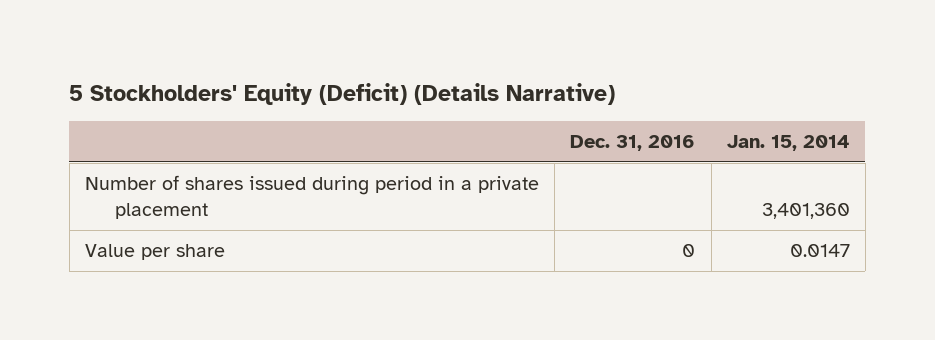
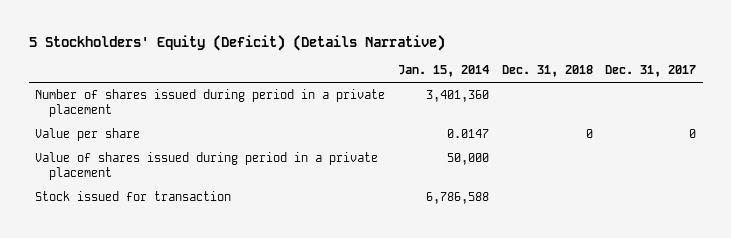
- | Dec. 31, 2016 | Jan. 15, 2014
+ | Jan. 15, 2014 | Dec. 31, 2018 | Dec. 31, 2017
+ Value of shares issued during period in a private placement | 50,000 | |
+ Stock issued for transaction | 6,786,588 | |

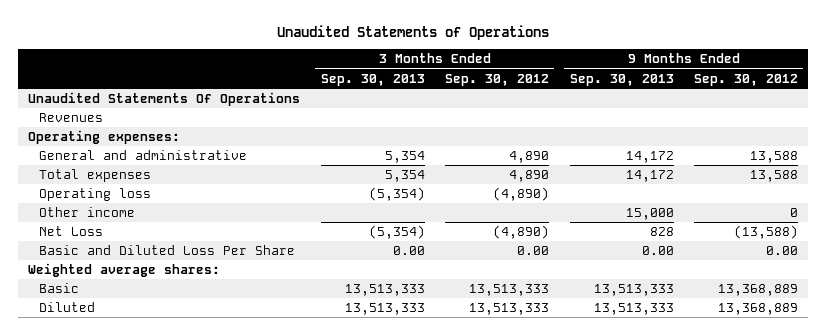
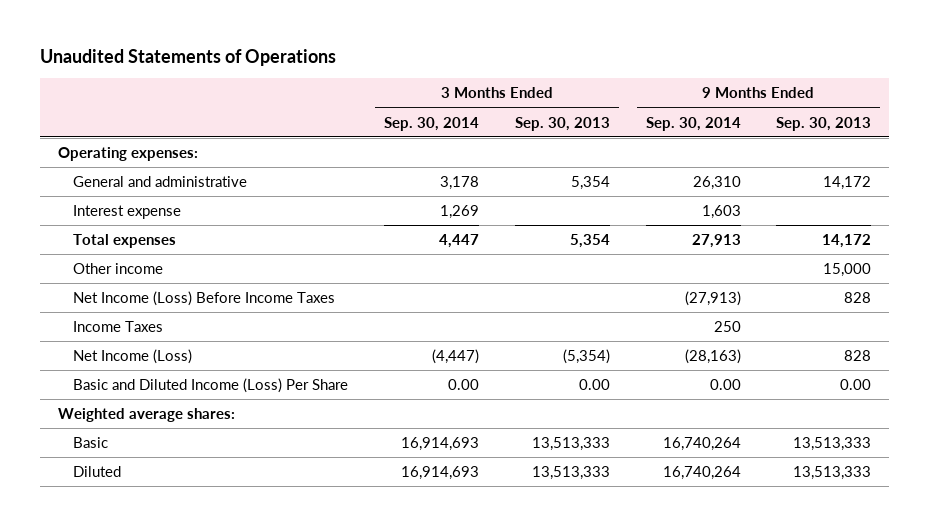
- | 3 Months Ended Sep. 30, 2013 | 3 Months Ended Sep. 30, 2012 | 9 Months Ended Sep. 30, 2013 | 9 Months Ended Sep. 30, 2012
+ | 3 Months Ended Sep. 30, 2014 | 3 Months Ended Sep. 30, 2013 | 9 Months Ended Sep. 30, 2014 | 9 Months Ended Sep. 30, 2013
- Unaudited Statements Of Operations
- Revenues
+ Interest expense | 1,269 | | 1,603 |
- Operating loss | (5,354) | (4,890) | |
- Net Loss | (5,354) | (4,890) | 828 | (13,588)
- Basic and Diluted Loss Per Share | 0.00 | 0.00 | 0.00 | 0.00
+ Net Income (Loss) Before Income Taxes | | | (27,913) | 828
+ Income Taxes | | | 250 |
+ Net Income (Loss) | (4,447) | (5,354) | (28,163) | 828
+ Basic and Diluted Income (Loss) Per Share | 0.00 | 0.00 | 0.00 | 0.00

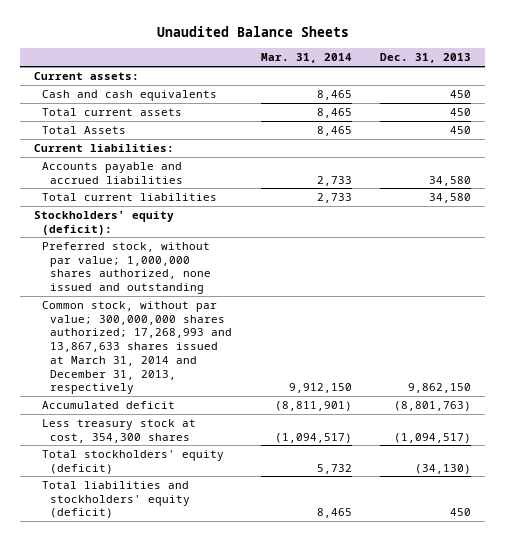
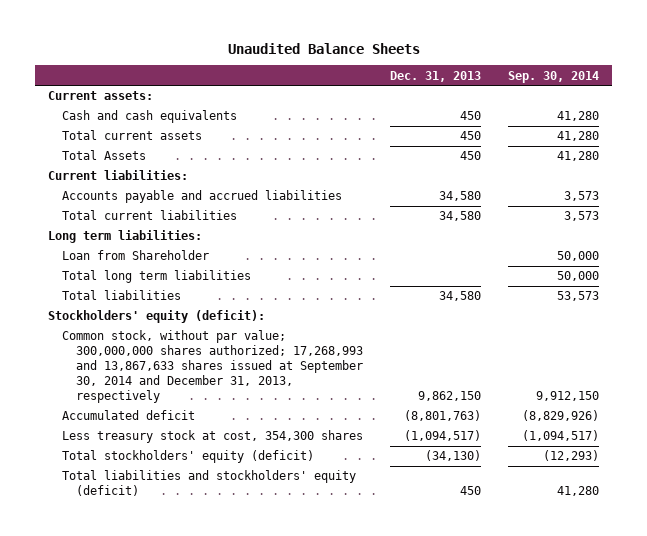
- | Mar. 31, 2014 | Dec. 31, 2013
+ | Dec. 31, 2013 | Sep. 30, 2014
+ Long term liabilities:
+ Loan from Shareholder | | 50,000
+ Total long term liabilities | | 50,000
+ Total liabilities | 34,580 | 53,573
- Preferred stock, without par value; 1,000,000 shares authorized, none issued and outstanding
- Common stock, without par value; 300,000,000 shares authorized; 17,268,993 and 13,867,633 shares issued at March 31, 2014 and December 31, 2013, respectively | 9,912,150 | 9,862,150
+ Common stock, without par value; 300,000,000 shares authorized; 17,268,993 and 13,867,633 shares issued at September 30, 2014 and December 31, 2013, respectively | 9,862,150 | 9,912,150

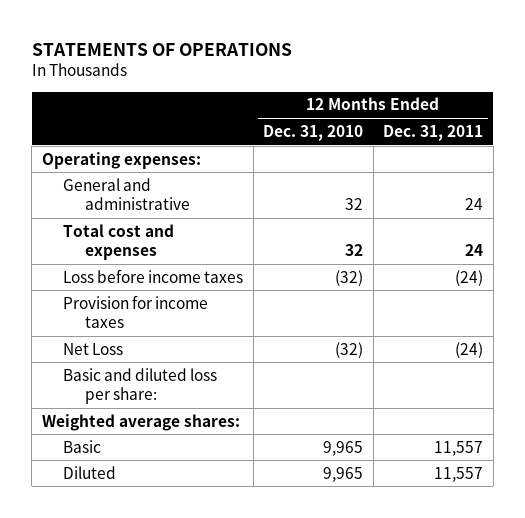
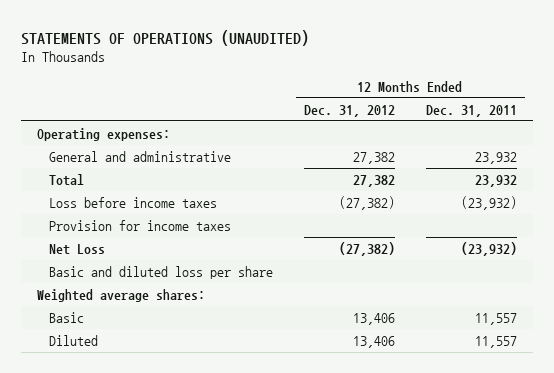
- STATEMENTS OF OPERATIONS
+ STATEMENTS OF OPERATIONS (UNAUDITED)
- | 12 Months Ended Dec. 31, 2010 | 12 Months Ended Dec. 31, 2011
+ | 12 Months Ended Dec. 31, 2012 | 12 Months Ended Dec. 31, 2011
- General and administrative | 32 | 24
- Total cost and expenses | 32 | 24
- Loss before income taxes | (32) | (24)
+ General and administrative | 27,382 | 23,932
+ Total | 27,382 | 23,932
+ Loss before income taxes | (27,382) | (23,932)
- Net Loss | (32) | (24)
- Basic and diluted loss per share:
+ Net Loss | (27,382) | (23,932)
+ Basic and diluted loss per share

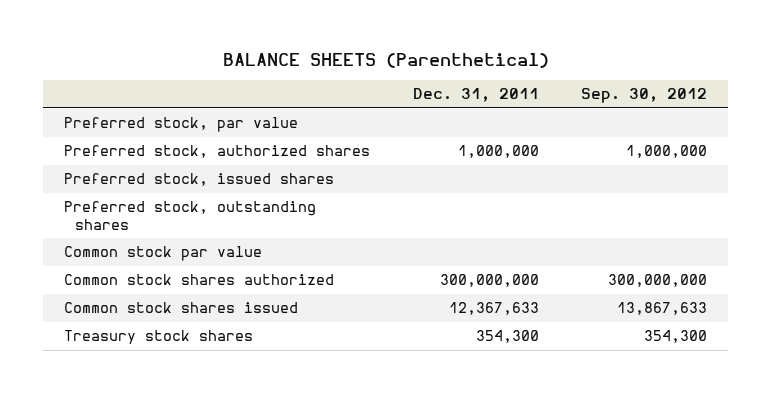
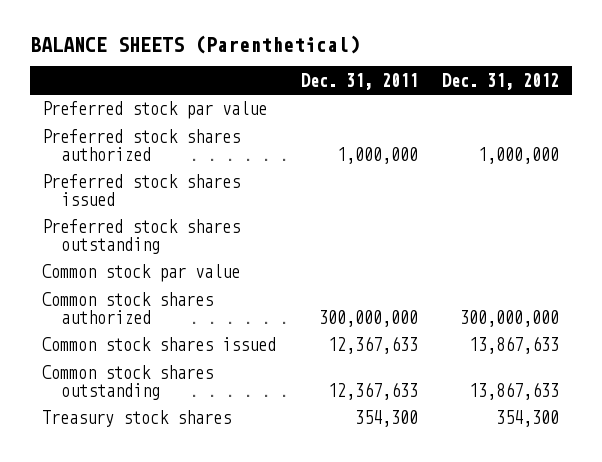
- | Dec. 31, 2011 | Sep. 30, 2012
+ | Dec. 31, 2011 | Dec. 31, 2012
- Preferred stock, par value
- Preferred stock, authorized shares | 1,000,000 | 1,000,000
- Preferred stock, issued shares
- Preferred stock, outstanding shares
+ Preferred stock par value
+ Preferred stock shares authorized | 1,000,000 | 1,000,000
+ Preferred stock shares issued
+ Preferred stock shares outstanding
+ Common stock shares outstanding | 12,367,633 | 13,867,633

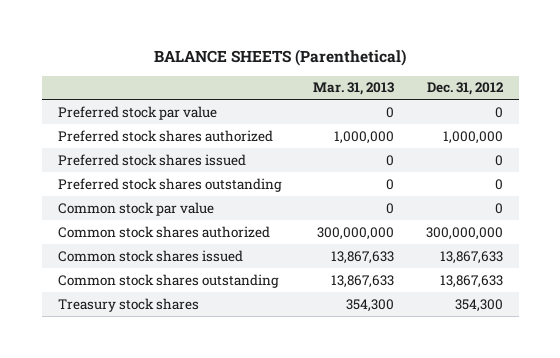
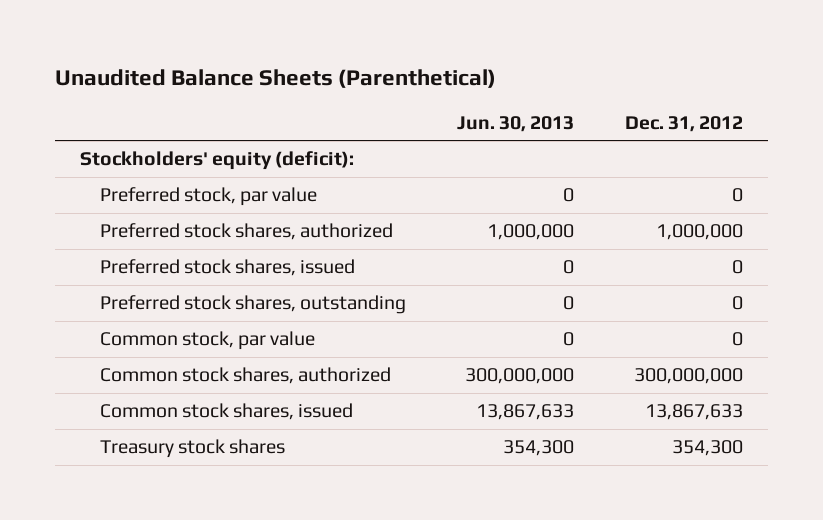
- BALANCE SHEETS (Parenthetical)
+ Unaudited Balance Sheets (Parenthetical)
- | Mar. 31, 2013 | Dec. 31, 2012
+ | Jun. 30, 2013 | Dec. 31, 2012
- Preferred stock par value | 0 | 0
- Preferred stock shares authorized | 1,000,000 | 1,000,000
- Preferred stock shares issued | 0 | 0
- Preferred stock shares outstanding | 0 | 0
- Common stock par value | 0 | 0
- Common stock shares authorized | 300,000,000 | 300,000,000
- Common stock shares issued | 13,867,633 | 13,867,633
- Common stock shares outstanding | 13,867,633 | 13,867,633
+ Stockholders' equity (deficit):
+ Preferred stock, par value | 0 | 0
+ Preferred stock shares, authorized | 1,000,000 | 1,000,000
+ Preferred stock shares, issued | 0 | 0
+ Preferred stock shares, outstanding | 0 | 0
+ Common stock, par value | 0 | 0
+ Common stock shares, authorized | 300,000,000 | 300,000,000
+ Common stock shares, issued | 13,867,633 | 13,867,633

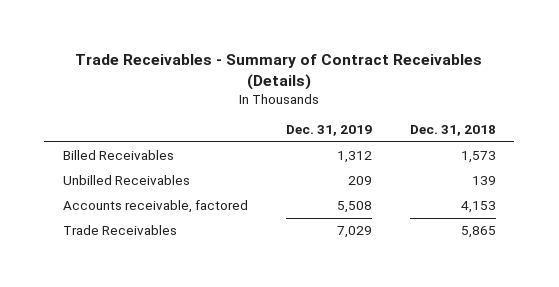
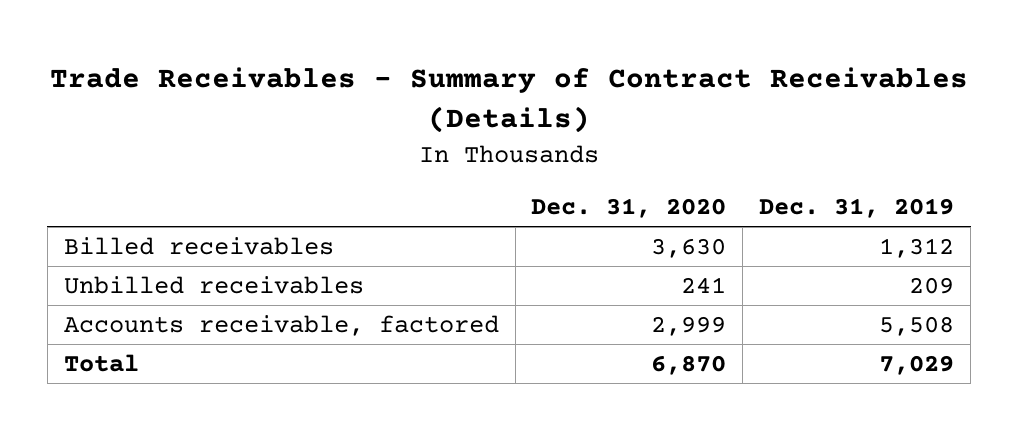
- | Dec. 31, 2019 | Dec. 31, 2018
+ | Dec. 31, 2020 | Dec. 31, 2019
- Billed Receivables | 1,312 | 1,573
- Unbilled Receivables | 209 | 139
+ Billed receivables | 3,630 | 1,312
+ Unbilled receivables | 241 | 209
- Trade Receivables | 7,029 | 5,865
+ Total | 6,870 | 7,029

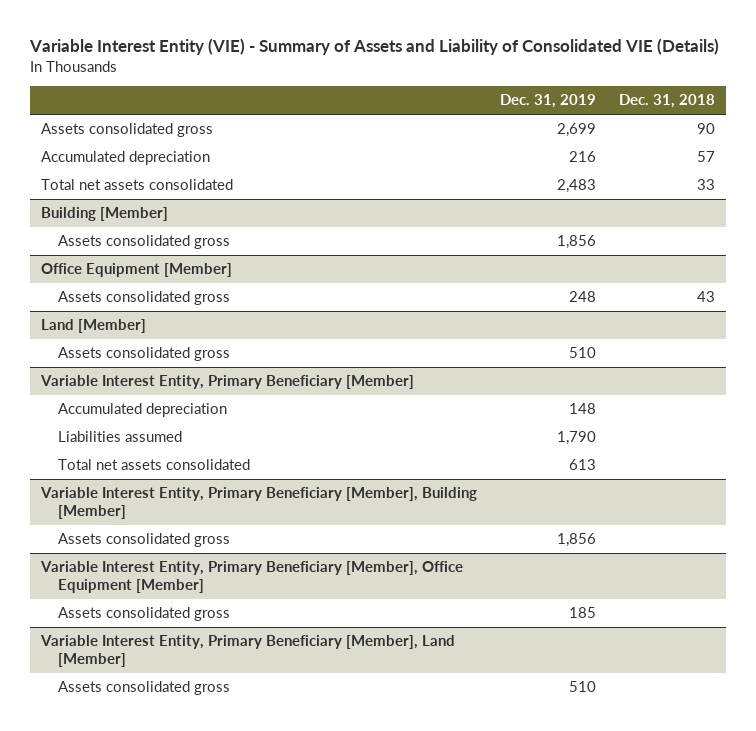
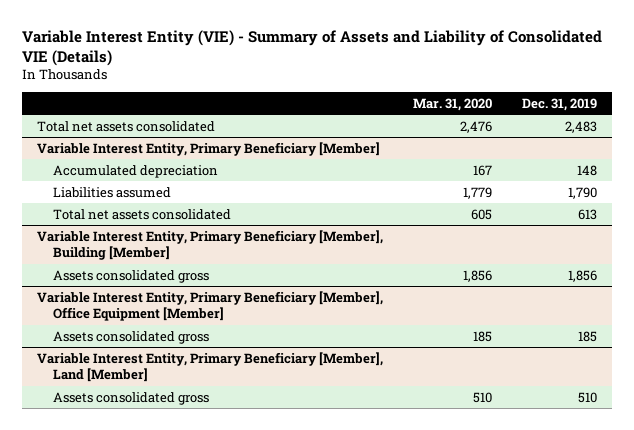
- | Dec. 31, 2019 | Dec. 31, 2018
+ | Mar. 31, 2020 | Dec. 31, 2019
- Assets consolidated gross | 2,699 | 90
- Accumulated depreciation | 216 | 57
- Building [Member]
- Assets consolidated gross | 1,856 |
- Office Equipment [Member]
- Assets consolidated gross | 248 | 43
- Land [Member]
- Assets consolidated gross | 510 |

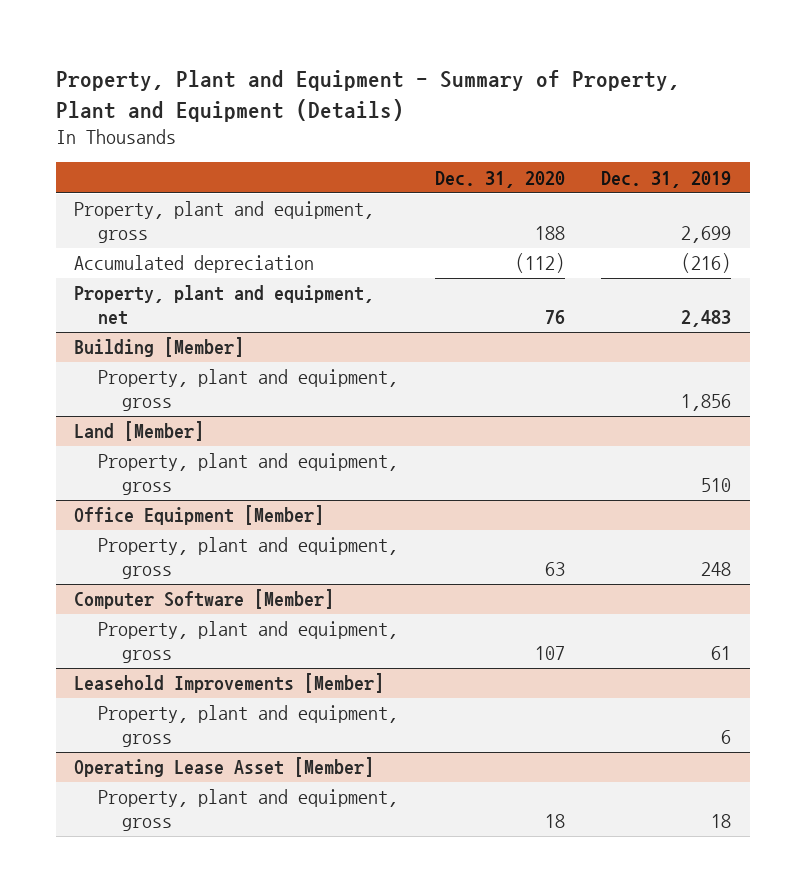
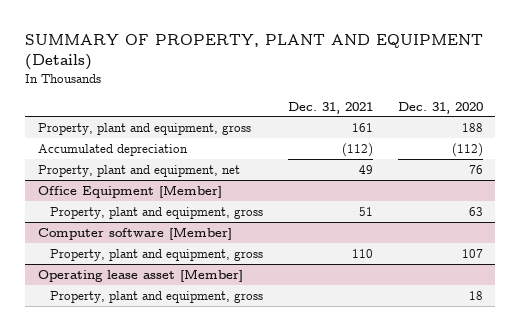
- Property, Plant and Equipment - Summary of Property, Plant and Equipment (Details)
+ SUMMARY OF PROPERTY, PLANT AND EQUIPMENT (Details)
- | Dec. 31, 2020 | Dec. 31, 2019
+ | Dec. 31, 2021 | Dec. 31, 2020
- Building [Member]
- Property, plant and equipment, gross | | 1,856
- Land [Member]
- Property, plant and equipment, gross | | 510
- Computer Software [Member]
+ Computer software [Member]
- Leasehold Improvements [Member]
- Property, plant and equipment, gross | | 6
- Operating Lease Asset [Member]
+ Operating lease asset [Member]

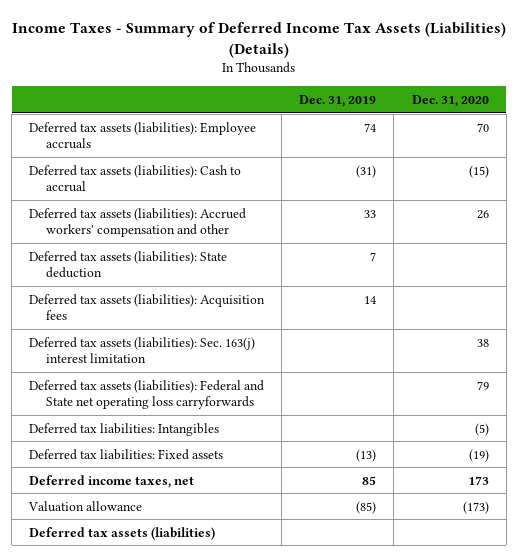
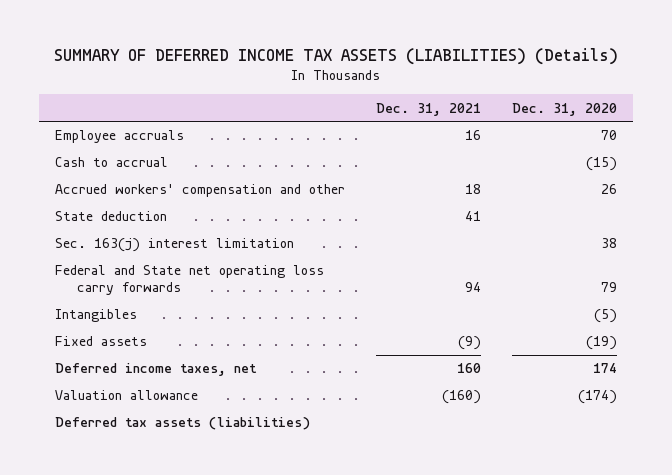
- Income Taxes - Summary of Deferred Income Tax Assets (Liabilities) (Details)
+ SUMMARY OF DEFERRED INCOME TAX ASSETS (LIABILITIES) (Details)
- | Dec. 31, 2019 | Dec. 31, 2020
+ | Dec. 31, 2021 | Dec. 31, 2020
- Deferred tax assets (liabilities): Employee accruals | 74 | 70
- Deferred tax assets (liabilities): Cash to accrual | (31) | (15)
- Deferred tax assets (liabilities): Accrued workers' compensation and other | 33 | 26
- Deferred tax assets (liabilities): State deduction | 7 |
- Deferred tax assets (liabilities): Acquisition fees | 14 |
- Deferred tax assets (liabilities): Sec. 163(j) interest limitation | | 38
- Deferred tax assets (liabilities): Federal and State net operating loss carryforwards | | 79
- Deferred tax liabilities: Intangibles | | (5)
- Deferred tax liabilities: Fixed assets | (13) | (19)
- Deferred income taxes, net | 85 | 173
- Valuation allowance | (85) | (173)
+ Employee accruals | 16 | 70
+ Cash to accrual | | (15)
+ Accrued workers' compensation and other | 18 | 26
+ State deduction | 41 |
+ Sec. 163(j) interest limitation | | 38
+ Federal and State net operating loss carry forwards | 94 | 79
+ Intangibles | | (5)
+ Fixed assets | (9) | (19)
+ Deferred income taxes, net | 160 | 174
+ Valuation allowance | (160) | (174)

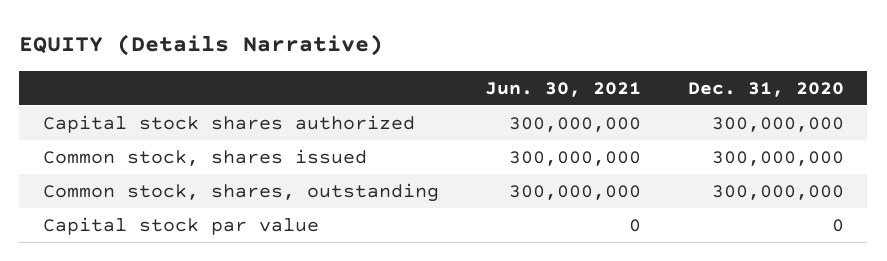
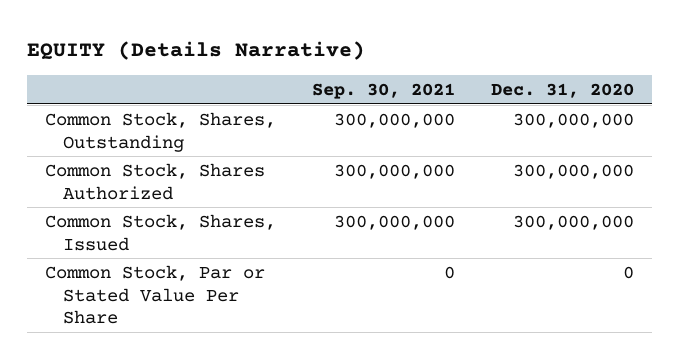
- | Jun. 30, 2021 | Dec. 31, 2020
+ | Sep. 30, 2021 | Dec. 31, 2020
- Capital stock shares authorized | 300,000,000 | 300,000,000
- Common stock, shares issued | 300,000,000 | 300,000,000
- Common stock, shares, outstanding | 300,000,000 | 300,000,000
- Capital stock par value | 0 | 0
+ Common Stock, Shares, Outstanding | 300,000,000 | 300,000,000
+ Common Stock, Shares Authorized | 300,000,000 | 300,000,000
+ Common Stock, Shares, Issued | 300,000,000 | 300,000,000
+ Common Stock, Par or Stated Value Per Share | 0 | 0

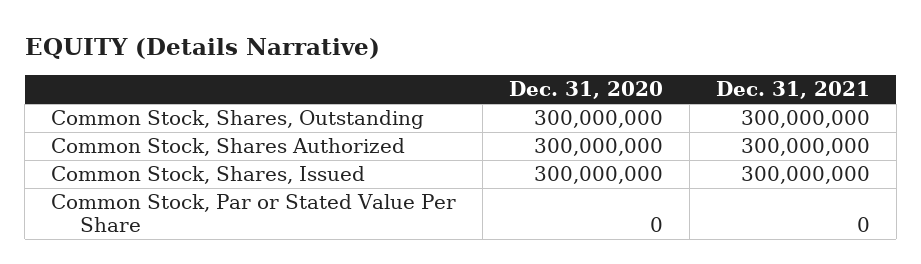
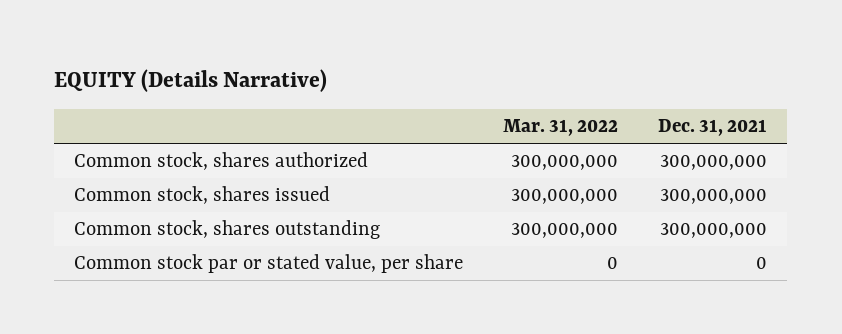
- | Dec. 31, 2020 | Dec. 31, 2021
+ | Mar. 31, 2022 | Dec. 31, 2021
- Common Stock, Shares, Outstanding | 300,000,000 | 300,000,000
- Common Stock, Shares Authorized | 300,000,000 | 300,000,000
- Common Stock, Shares, Issued | 300,000,000 | 300,000,000
- Common Stock, Par or Stated Value Per Share | 0 | 0
+ Common stock, shares authorized | 300,000,000 | 300,000,000
+ Common stock, shares issued | 300,000,000 | 300,000,000
+ Common stock, shares outstanding | 300,000,000 | 300,000,000
+ Common stock par or stated value, per share | 0 | 0

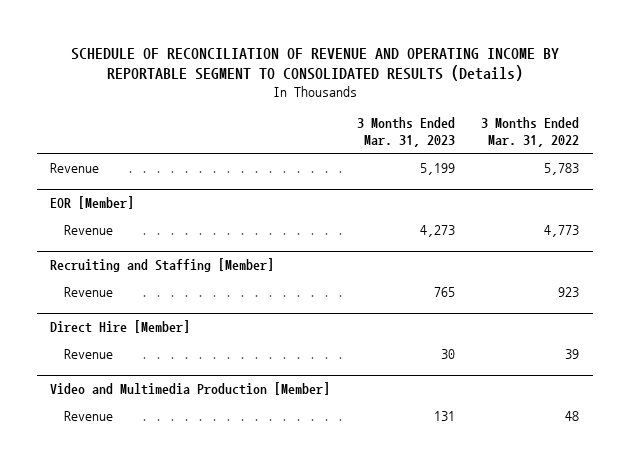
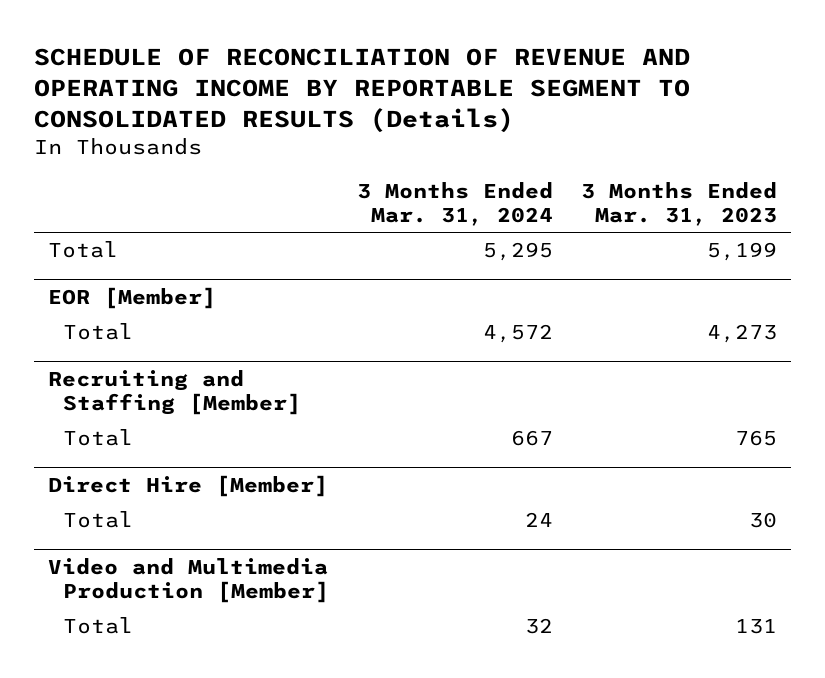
- | 3 Months Ended Mar. 31, 2023 | 3 Months Ended Mar. 31, 2022
+ | 3 Months Ended Mar. 31, 2024 | 3 Months Ended Mar. 31, 2023
- Revenue | 5,199 | 5,783
+ Total | 5,295 | 5,199
@ EOR [Member]
- Revenue | 4,273 | 4,773
+ Total | 4,572 | 4,273
@ Recruiting and Staffing [Member]
- Revenue | 765 | 923
+ Total | 667 | 765
@ Direct Hire [Member]
- Revenue | 30 | 39
+ Total | 24 | 30
@ Video and Multimedia Production [Member]
- Revenue | 131 | 48
+ Total | 32 | 131

